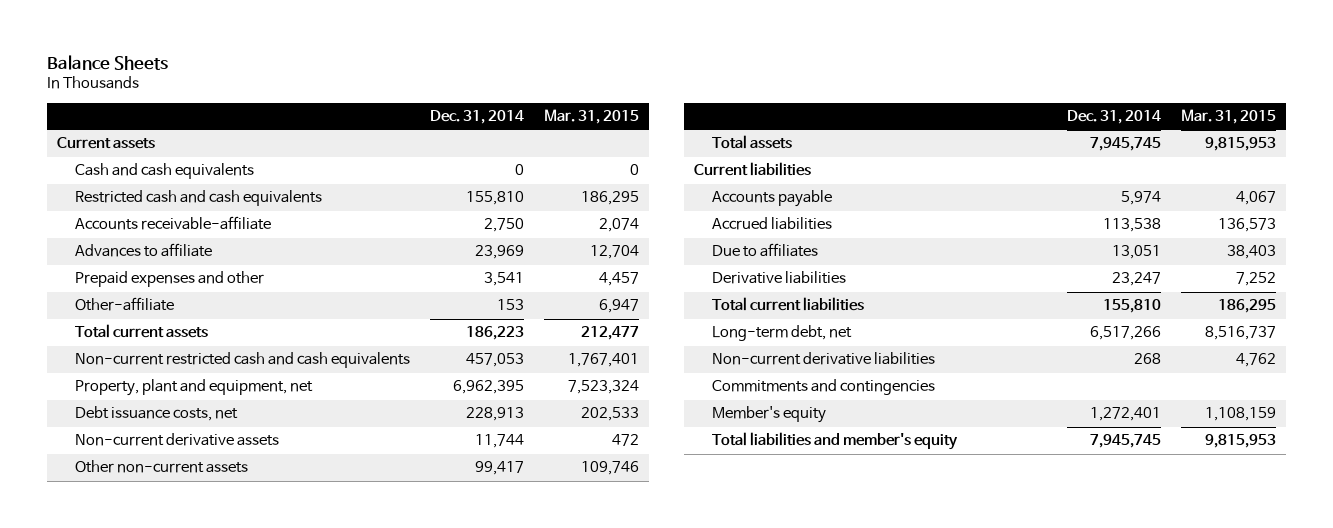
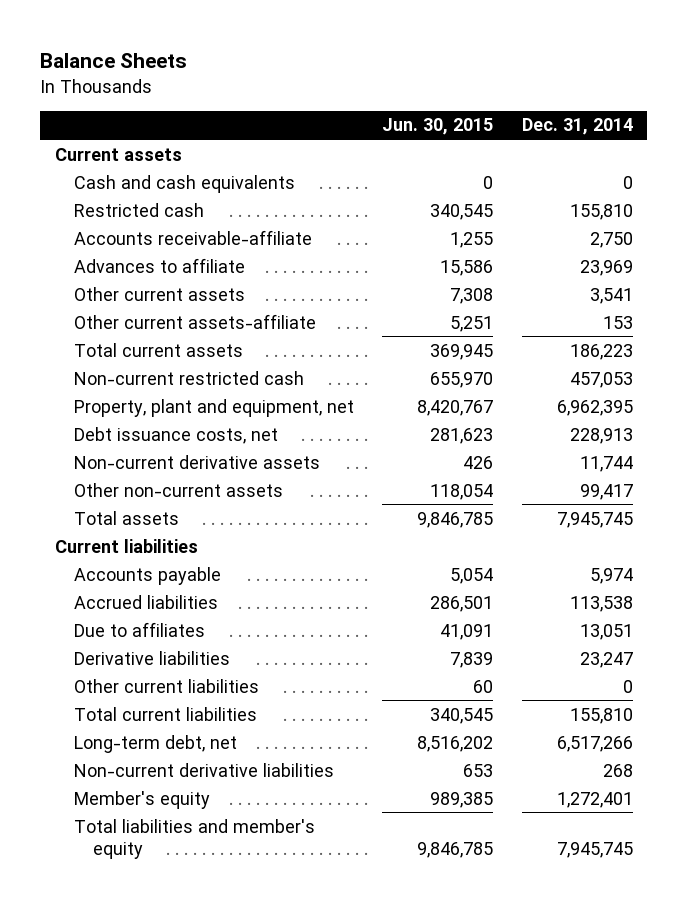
- | Dec. 31, 2014 | Mar. 31, 2015
+ | Jun. 30, 2015 | Dec. 31, 2014
- Restricted cash and cash equivalents | 155,810 | 186,295
+ Restricted cash | 340,545 | 155,810
- Prepaid expenses and other | 3,541 | 4,457
- Other-affiliate | 153 | 6,947
+ Other current assets | 7,308 | 3,541
+ Other current assets-affiliate | 5,251 | 153
- Non-current restricted cash and cash equivalents | 457,053 | 1,767,401
+ Non-current restricted cash | 655,970 | 457,053
+ Other current liabilities | 60 | 0
- Commitments and contingencies

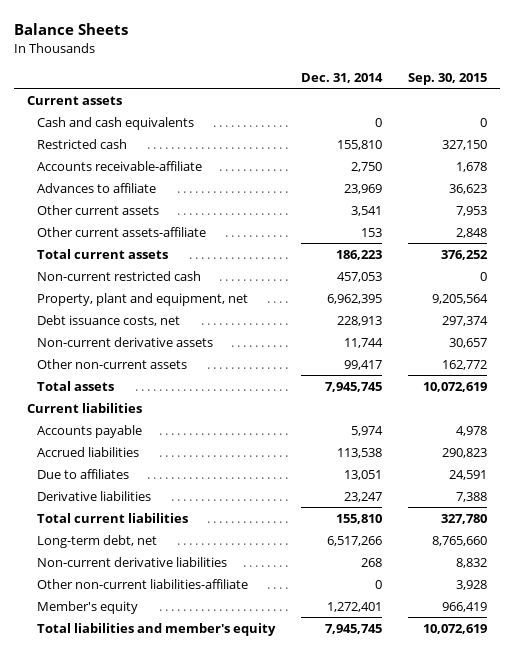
- | Jun. 30, 2015 | Dec. 31, 2014
+ | Dec. 31, 2014 | Sep. 30, 2015
- Other current liabilities | 60 | 0
+ Other non-current liabilities-affiliate | 0 | 3,928

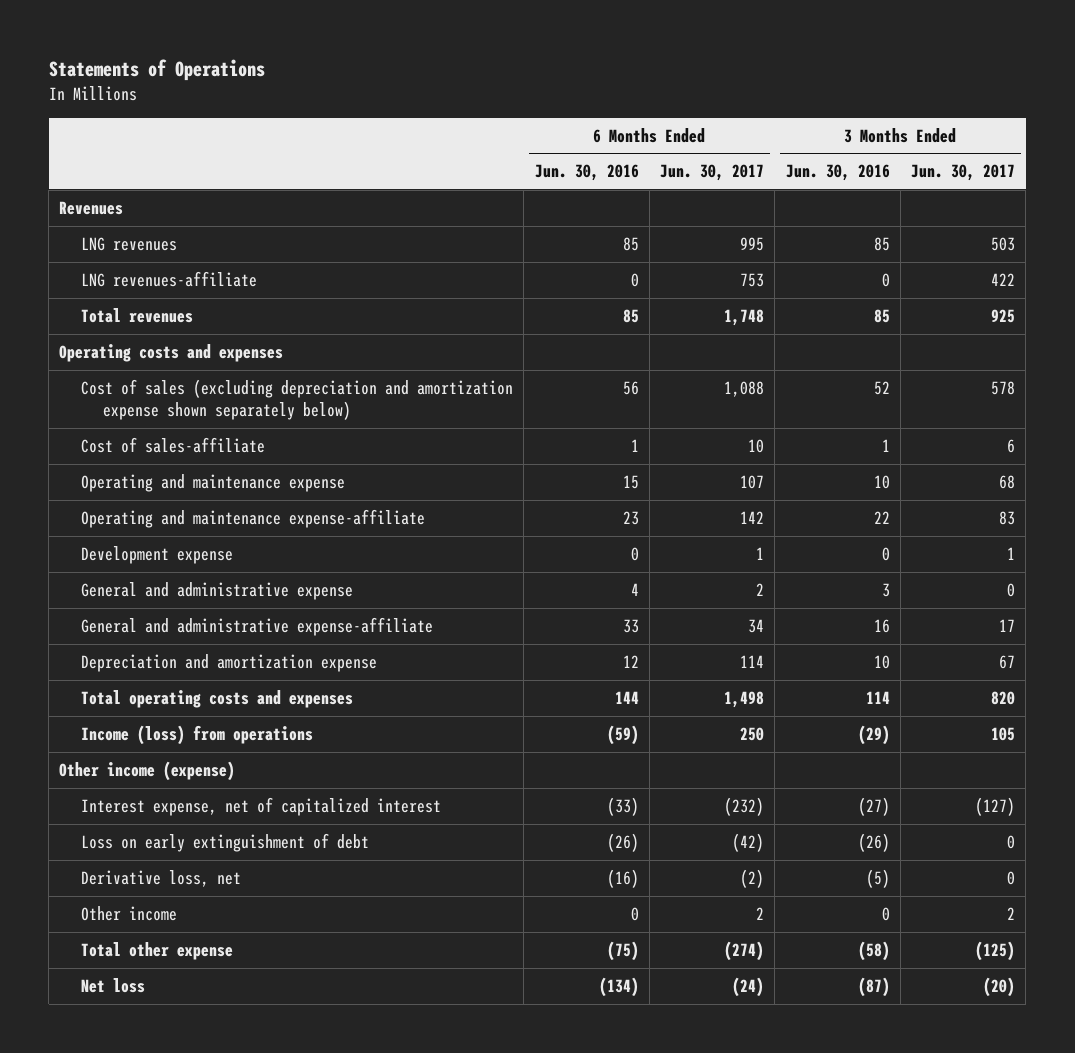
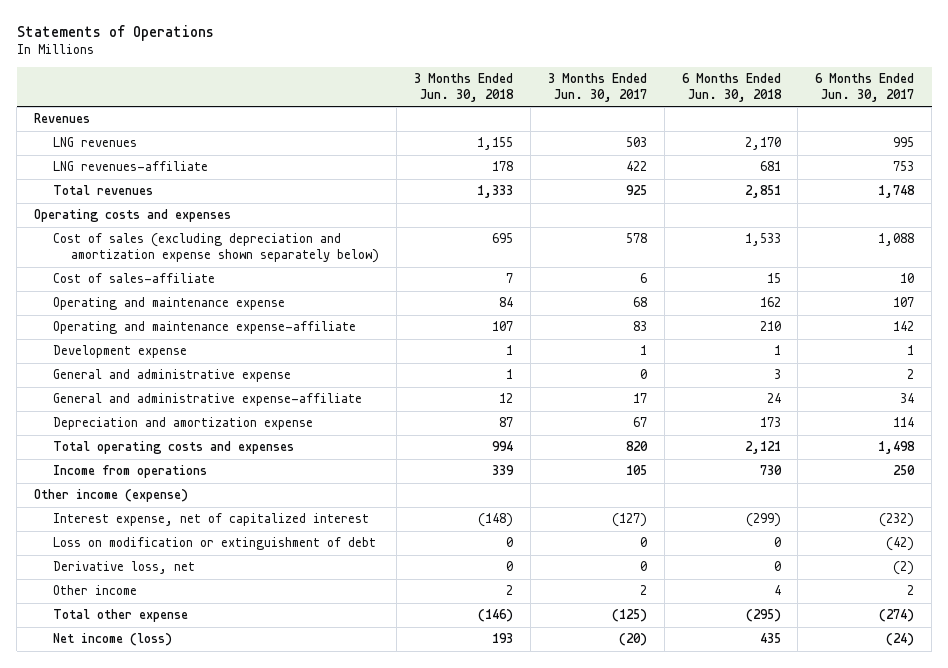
- | 6 Months Ended Jun. 30, 2016 | 6 Months Ended Jun. 30, 2017 | 3 Months Ended Jun. 30, 2016 | 3 Months Ended Jun. 30, 2017
+ | 3 Months Ended Jun. 30, 2018 | 3 Months Ended Jun. 30, 2017 | 6 Months Ended Jun. 30, 2018 | 6 Months Ended Jun. 30, 2017
- Income (loss) from operations | (59) | 250 | (29) | 105
+ Income from operations | 339 | 105 | 730 | 250
- Loss on early extinguishment of debt | (26) | (42) | (26) | 0
+ Loss on modification or extinguishment of debt | 0 | 0 | 0 | (42)
- Net loss | (134) | (24) | (87) | (20)
+ Net income (loss) | 193 | (20) | 435 | (24)

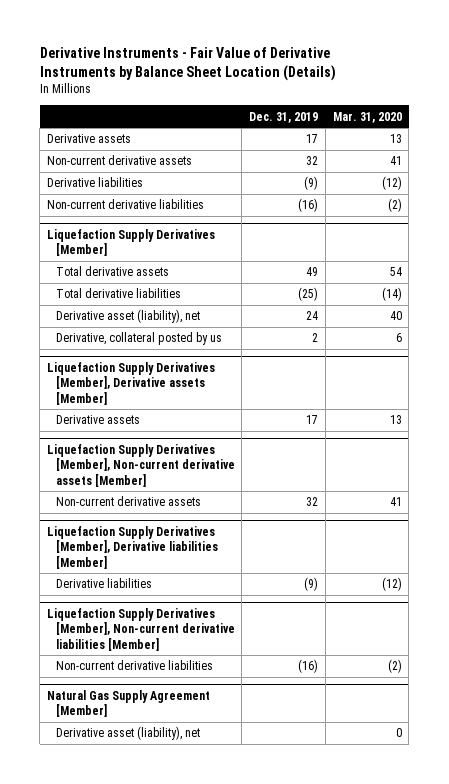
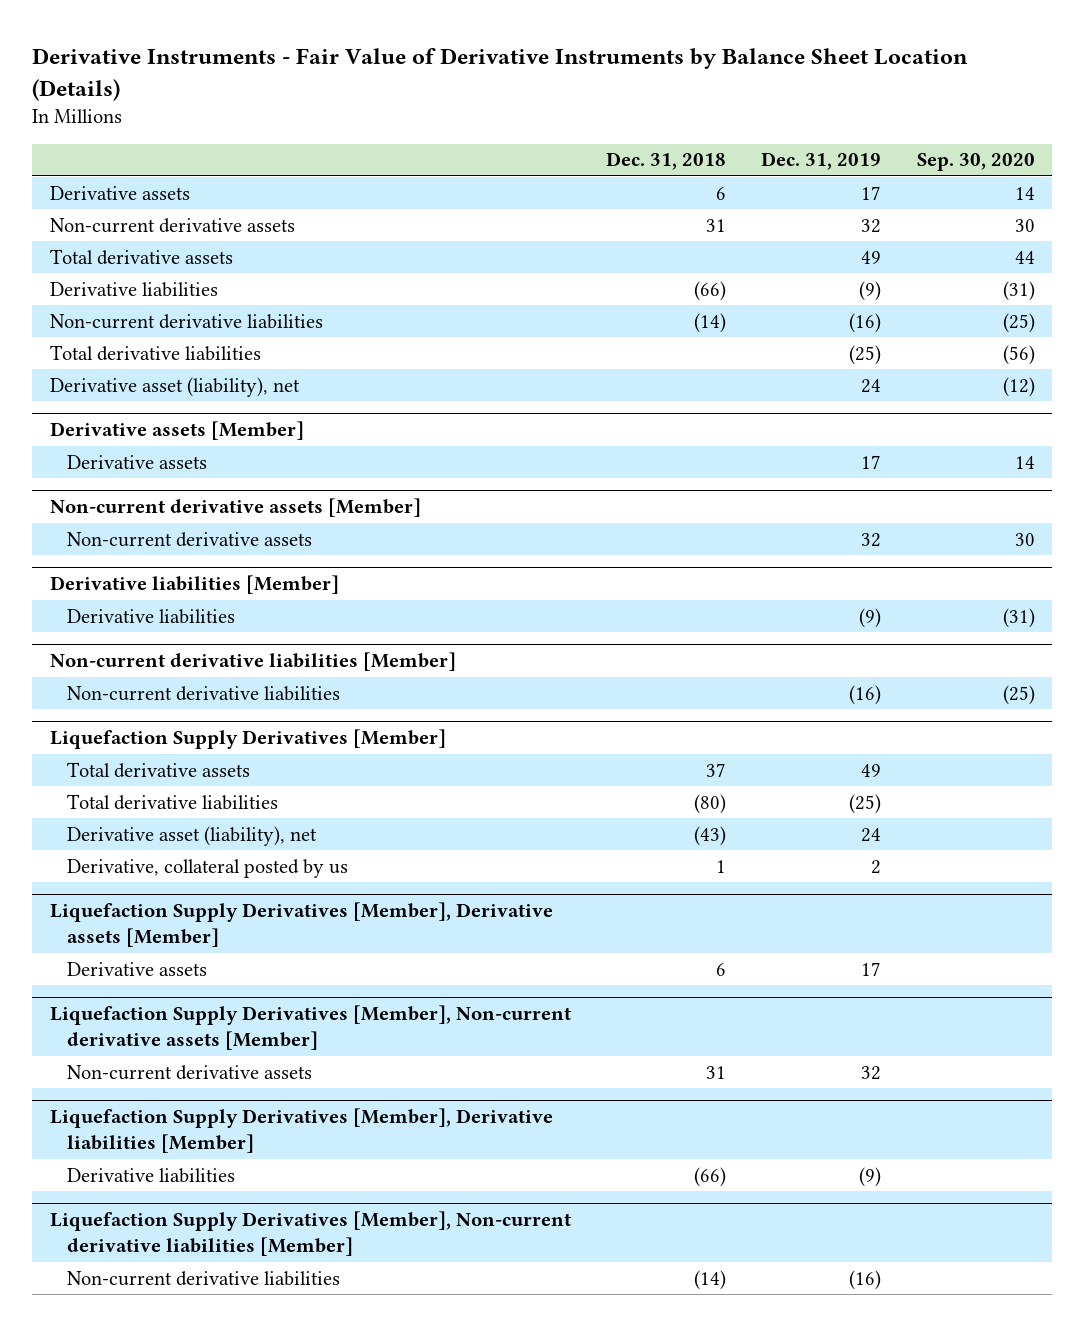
- | Dec. 31, 2019 | Mar. 31, 2020
+ | Dec. 31, 2018 | Dec. 31, 2019 | Sep. 30, 2020
+ Total derivative assets | | 49 | 44
+ Total derivative liabilities | | (25) | (56)
+ Derivative asset (liability), net | | 24 | (12)
+ Derivative assets [Member]
+ Derivative assets | | 17 | 14
+ Non-current derivative assets [Member]
+ Non-current derivative assets | | 32 | 30
+ Derivative liabilities [Member]
+ Derivative liabilities | | (9) | (31)
+ Non-current derivative liabilities [Member]
+ Non-current derivative liabilities | | (16) | (25)
- Natural Gas Supply Agreement [Member]
- Derivative asset (liability), net | | 0

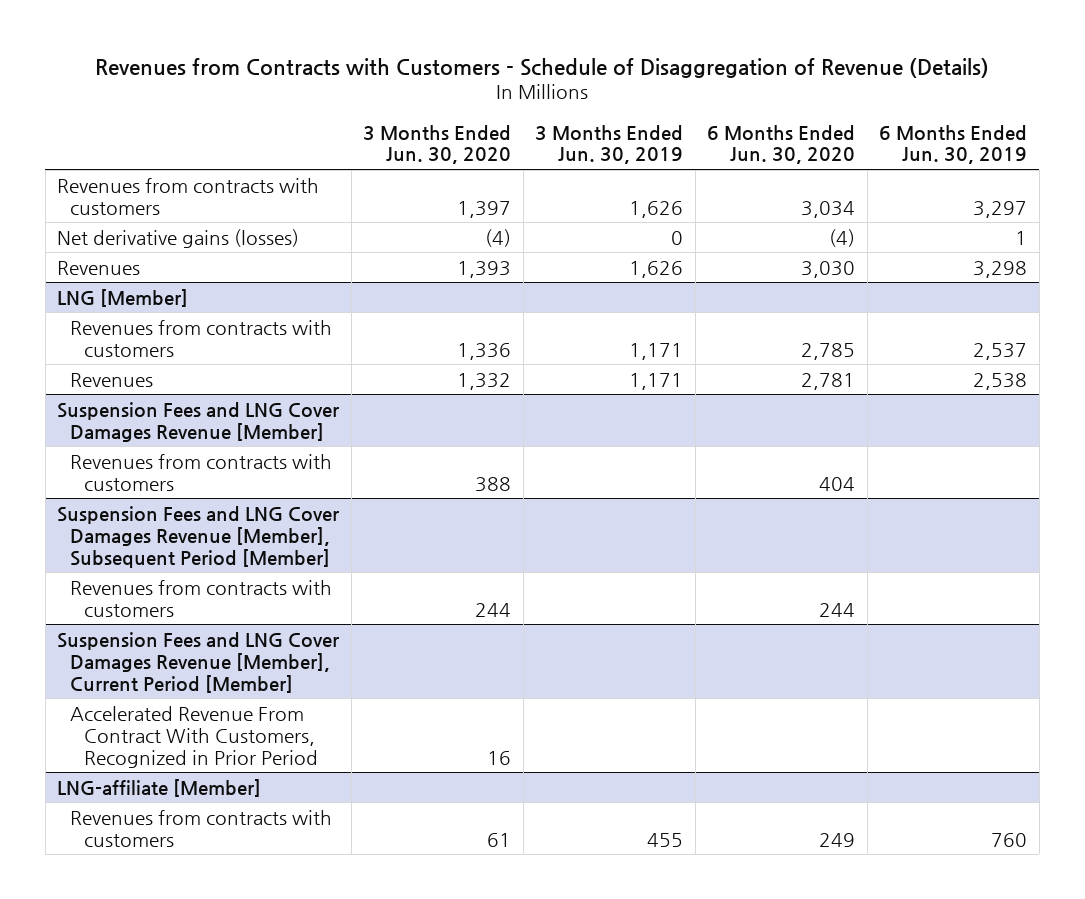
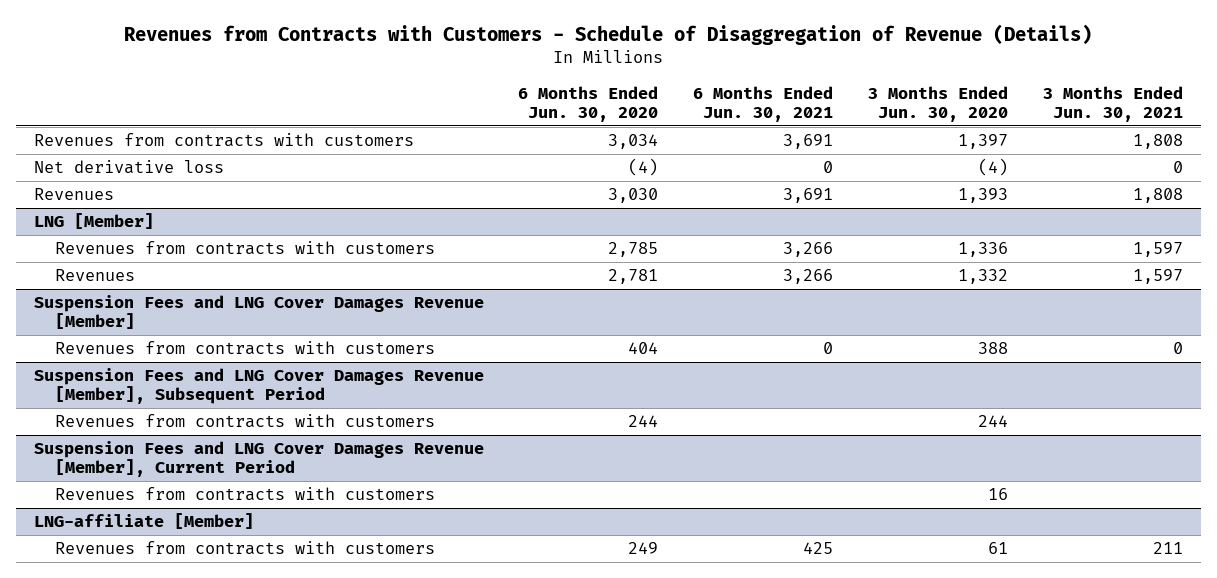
- | 3 Months Ended Jun. 30, 2020 | 3 Months Ended Jun. 30, 2019 | 6 Months Ended Jun. 30, 2020 | 6 Months Ended Jun. 30, 2019
+ | 6 Months Ended Jun. 30, 2020 | 6 Months Ended Jun. 30, 2021 | 3 Months Ended Jun. 30, 2020 | 3 Months Ended Jun. 30, 2021
- Net derivative gains (losses) | (4) | 0 | (4) | 1
+ Net derivative loss | (4) | 0 | (4) | 0
- Suspension Fees and LNG Cover Damages Revenue [Member], Subsequent Period [Member]
+ Suspension Fees and LNG Cover Damages Revenue [Member], Subsequent Period
- Suspension Fees and LNG Cover Damages Revenue [Member], Current Period [Member]
- Accelerated Revenue From Contract With Customers, Recognized in Prior Period | 16 | | |
+ Suspension Fees and LNG Cover Damages Revenue [Member], Current Period
+ Revenues from contracts with customers | | | 16 |

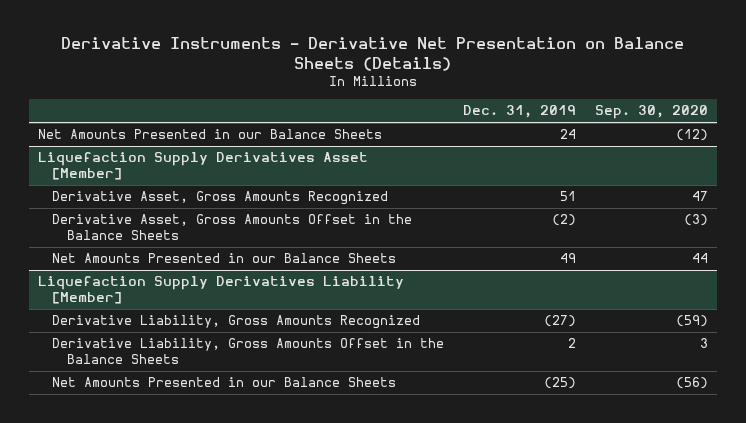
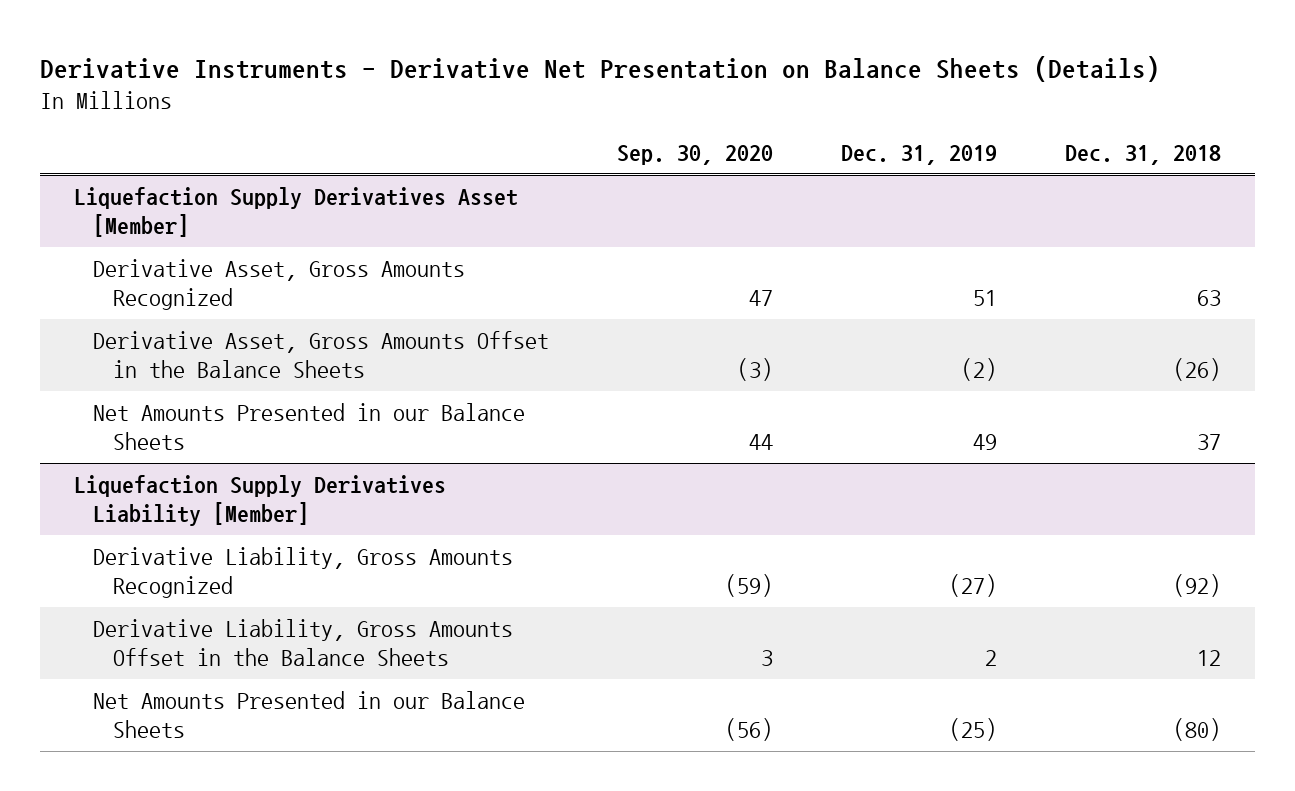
- | Dec. 31, 2019 | Sep. 30, 2020
+ | Sep. 30, 2020 | Dec. 31, 2019 | Dec. 31, 2018
- Net Amounts Presented in our Balance Sheets | 24 | (12)

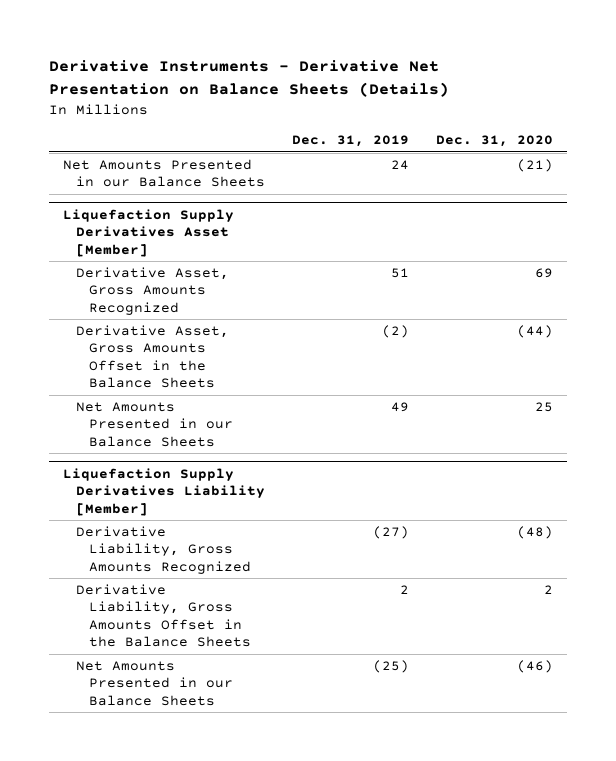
- | Sep. 30, 2020 | Dec. 31, 2019 | Dec. 31, 2018
+ | Dec. 31, 2019 | Dec. 31, 2020
+ Net Amounts Presented in our Balance Sheets | 24 | (21)

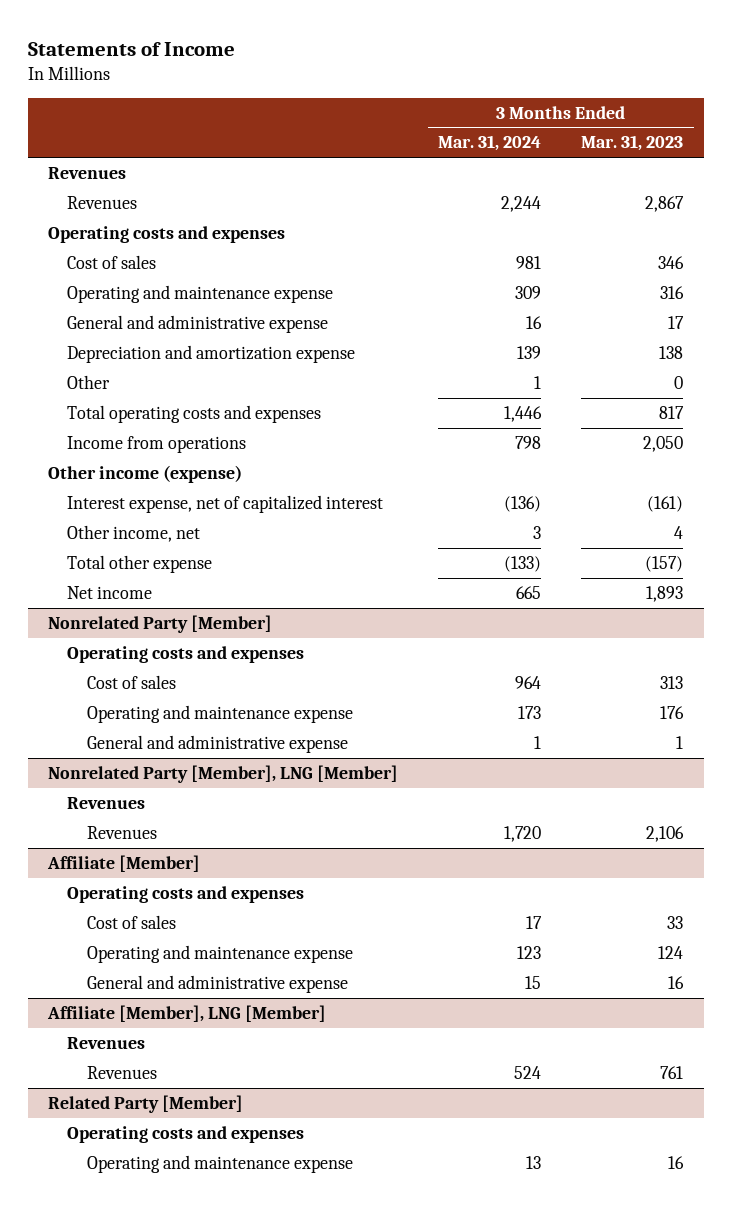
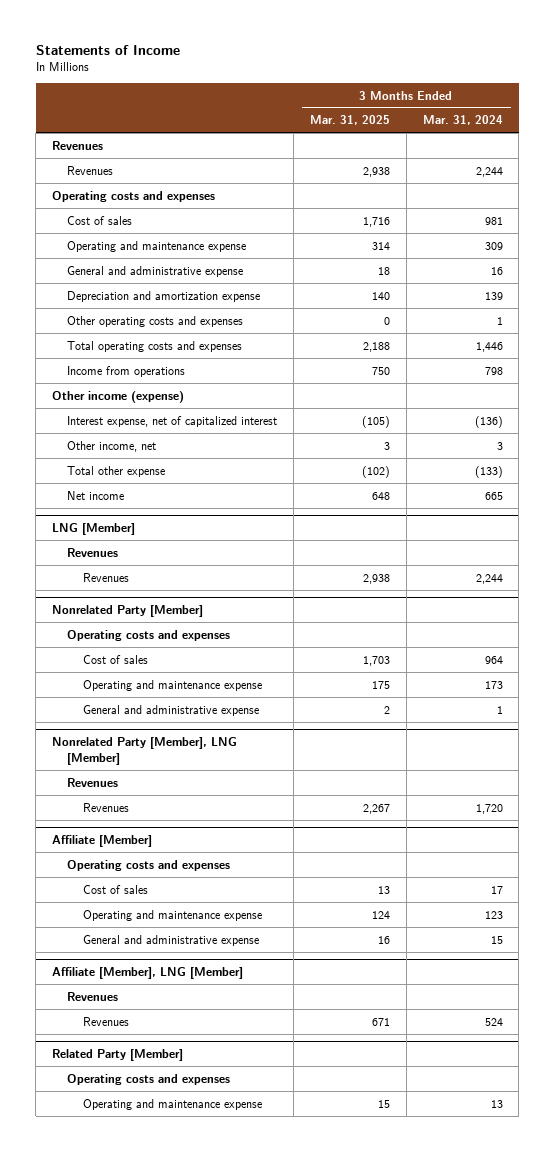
- | 3 Months Ended Mar. 31, 2024 | 3 Months Ended Mar. 31, 2023
+ | 3 Months Ended Mar. 31, 2025 | 3 Months Ended Mar. 31, 2024
- Other | 1 | 0
+ Other operating costs and expenses | 0 | 1
+ LNG [Member]
+ Revenues
+ Revenues | 2,938 | 2,244

